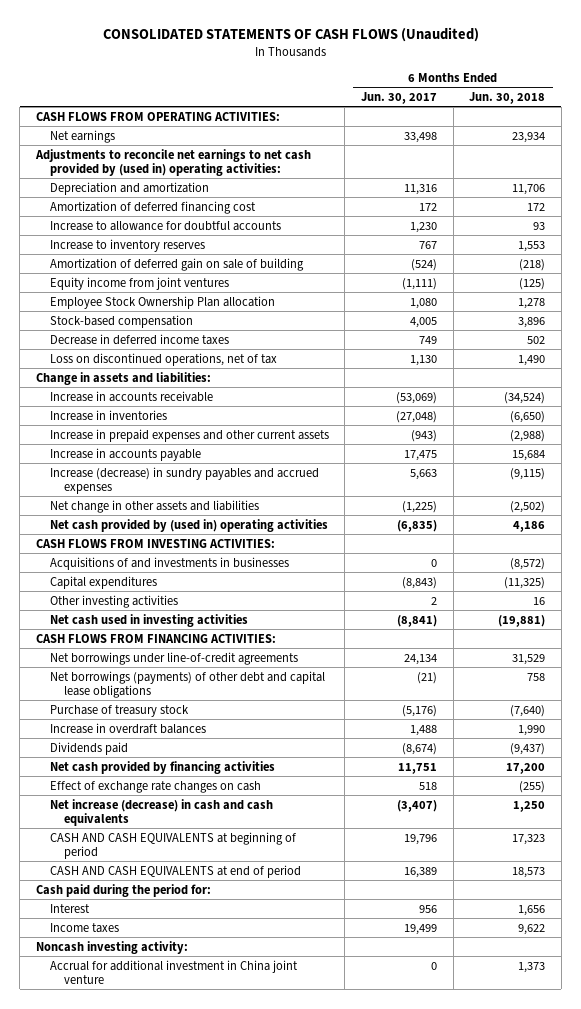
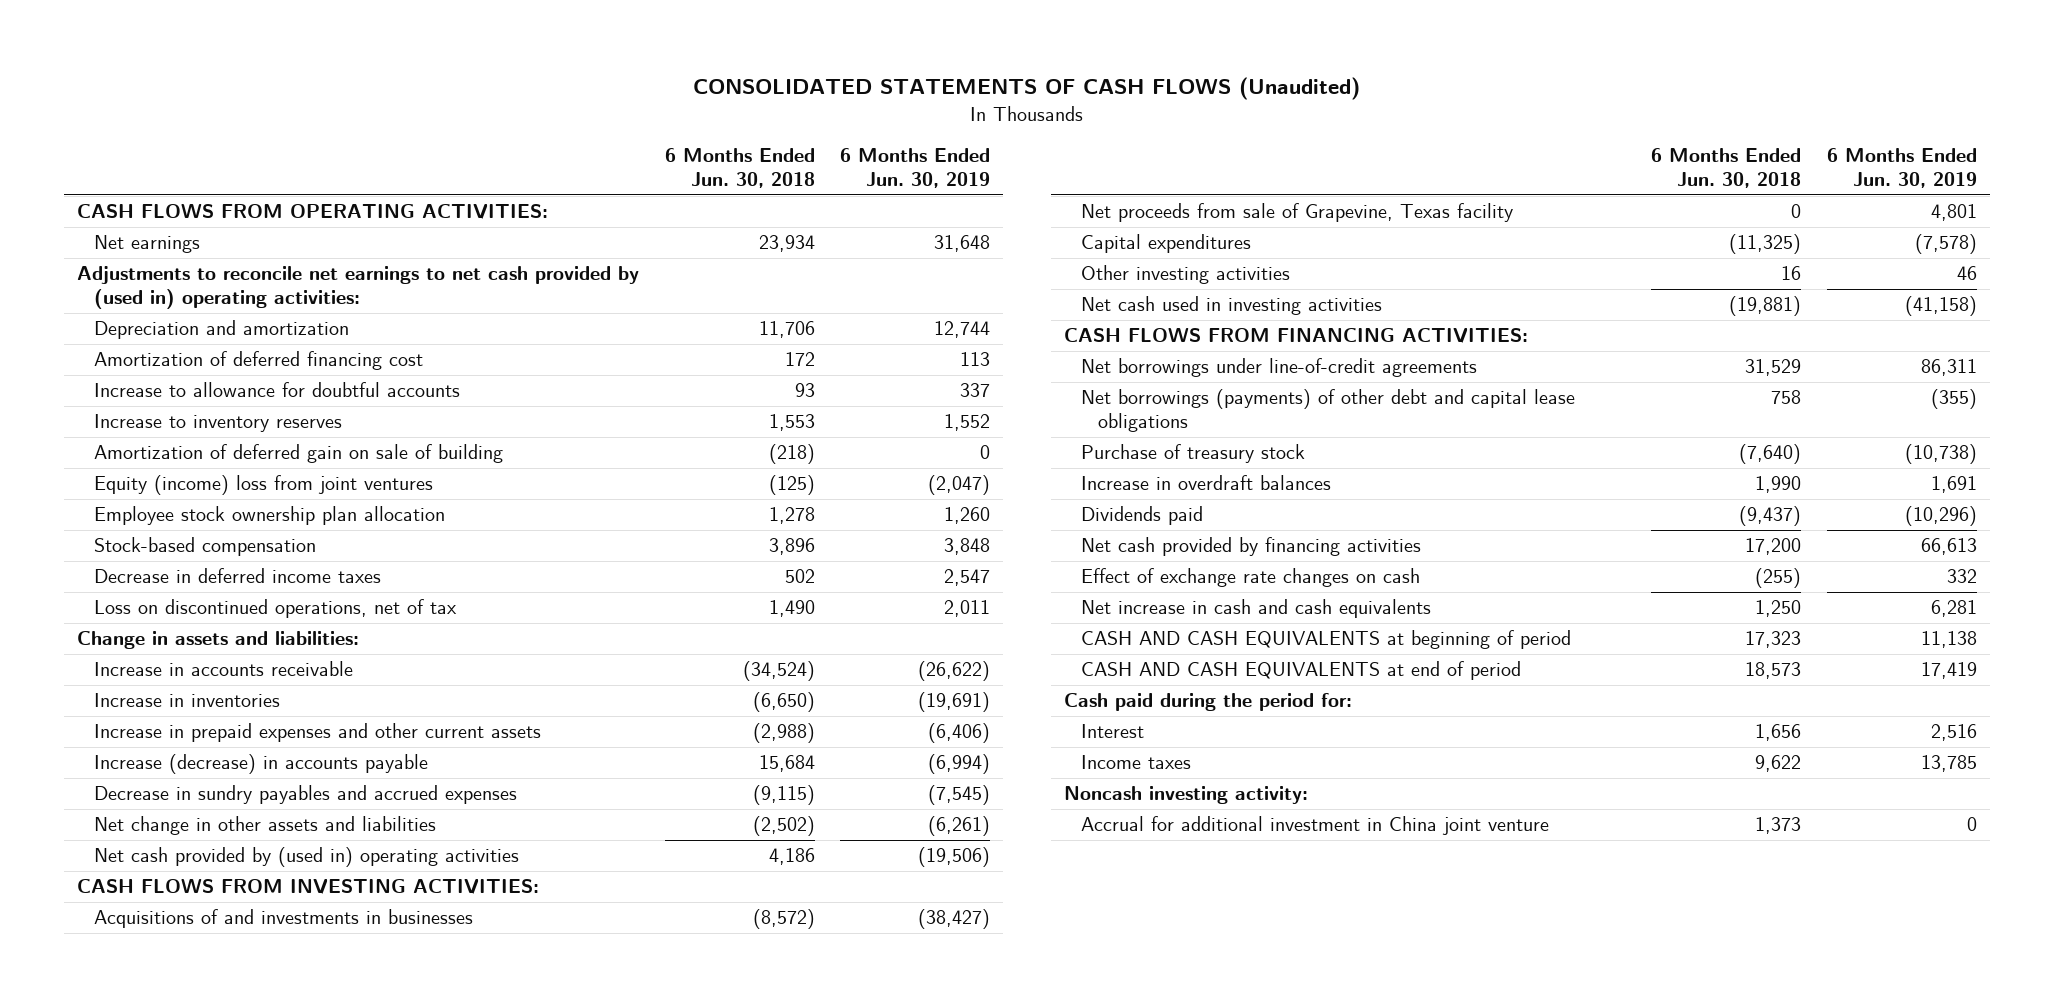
- | 6 Months Ended Jun. 30, 2017 | 6 Months Ended Jun. 30, 2018
+ | 6 Months Ended Jun. 30, 2018 | 6 Months Ended Jun. 30, 2019
- Equity income from joint ventures | (1,111) | (125)
- Employee Stock Ownership Plan allocation | 1,080 | 1,278
+ Equity (income) loss from joint ventures | (125) | (2,047)
+ Employee stock ownership plan allocation | 1,278 | 1,260
- Increase in accounts payable | 17,475 | 15,684
- Increase (decrease) in sundry payables and accrued expenses | 5,663 | (9,115)
+ Increase (decrease) in accounts payable | 15,684 | (6,994)
+ Decrease in sundry payables and accrued expenses | (9,115) | (7,545)
+ Net proceeds from sale of Grapevine, Texas facility | 0 | 4,801
- Net increase (decrease) in cash and cash equivalents | (3,407) | 1,250
+ Net increase in cash and cash equivalents | 1,250 | 6,281

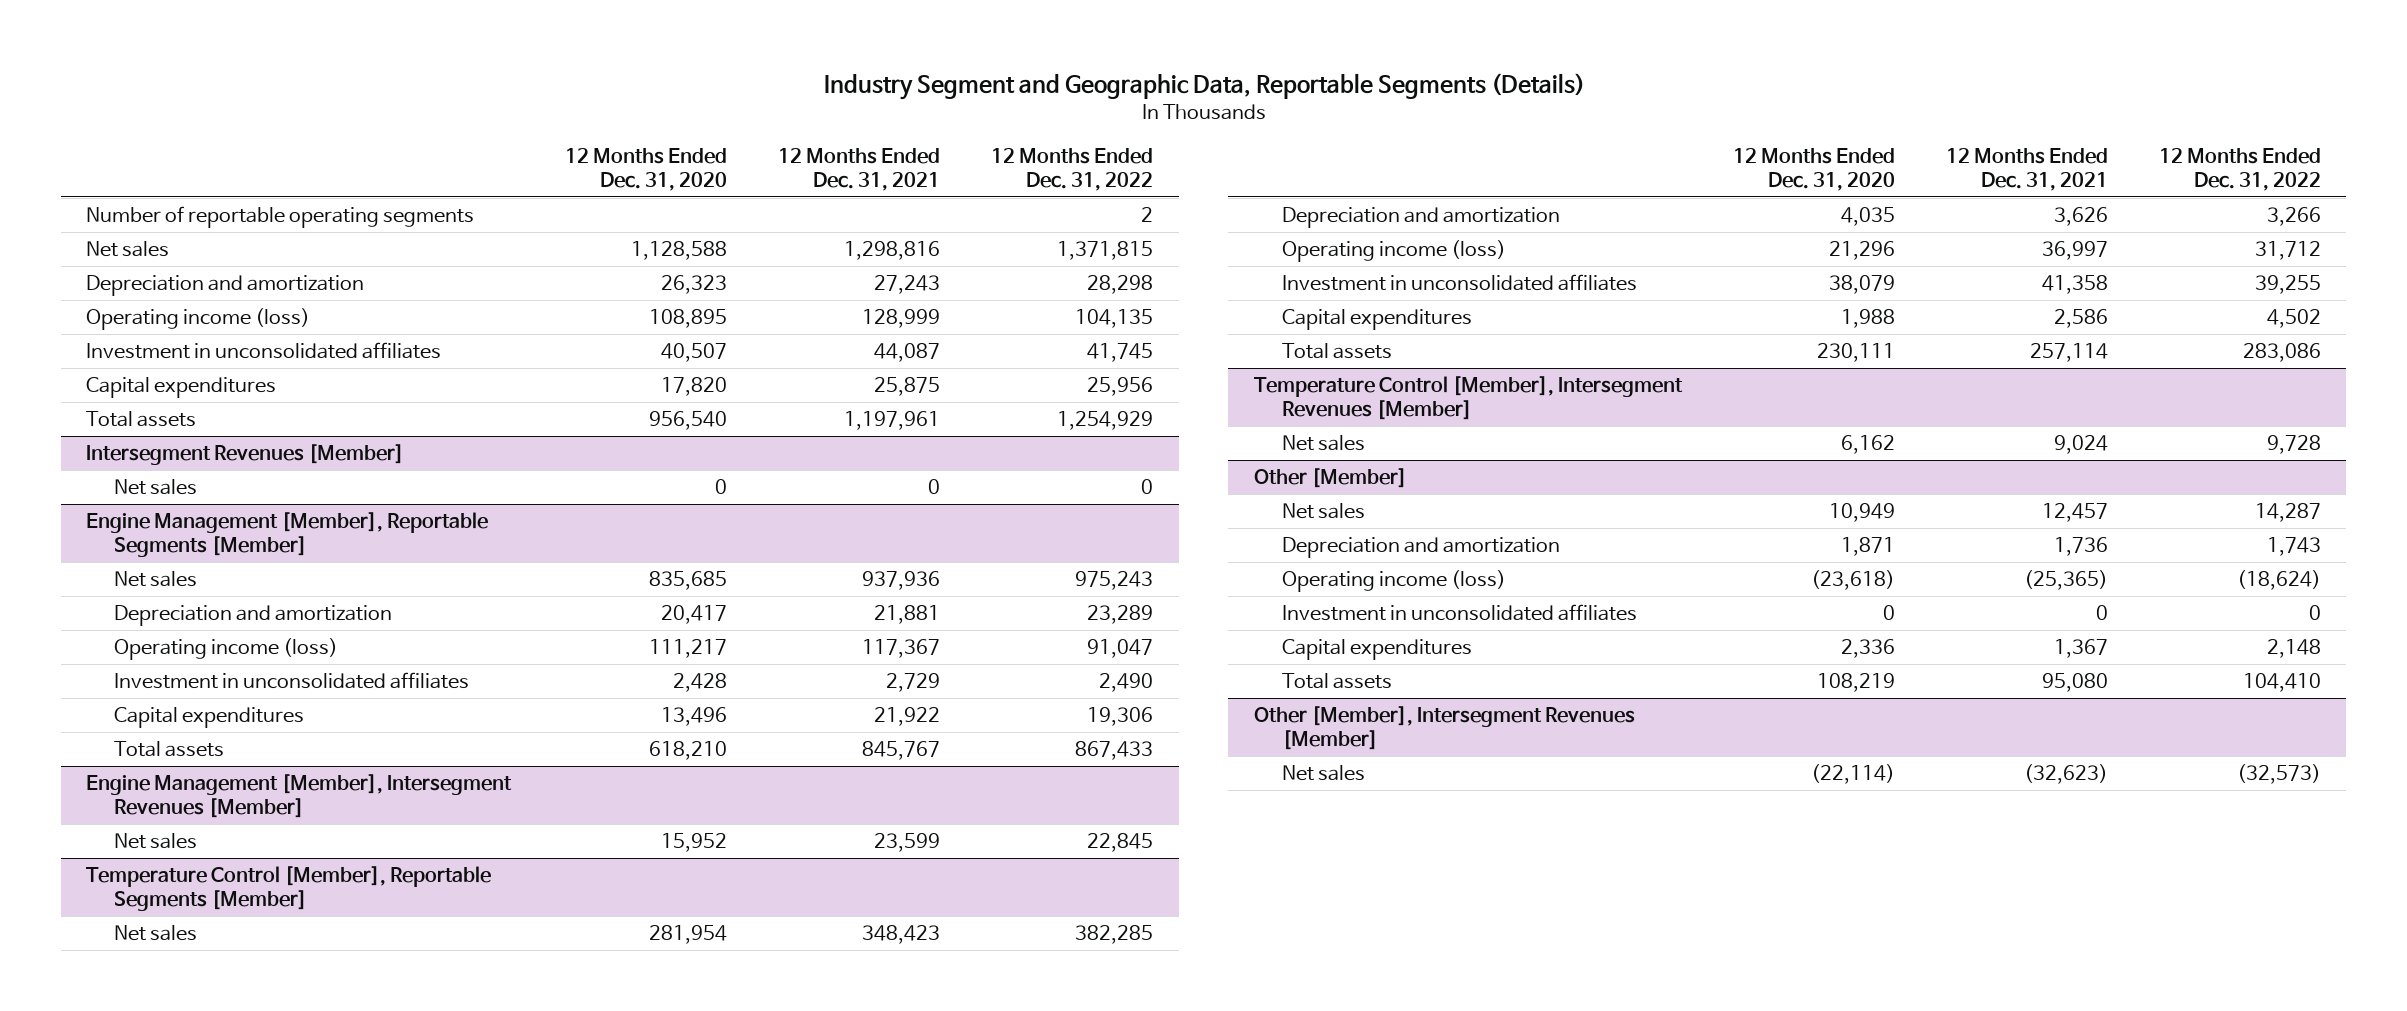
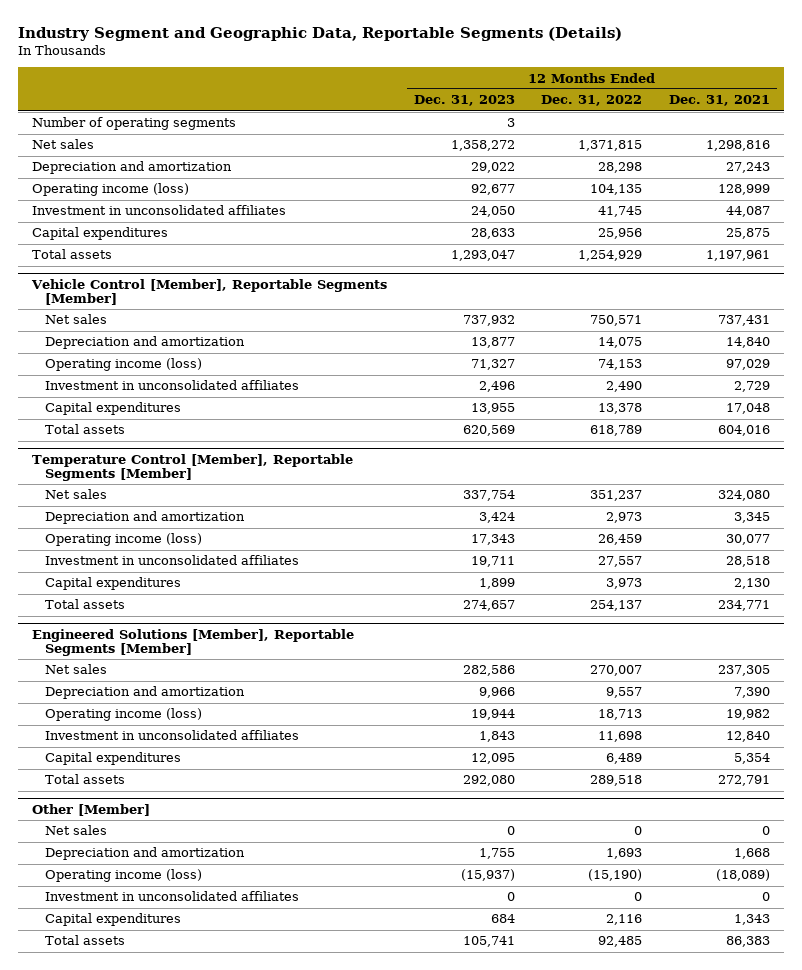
- | 12 Months Ended Dec. 31, 2020 | 12 Months Ended Dec. 31, 2021 | 12 Months Ended Dec. 31, 2022
+ | 12 Months Ended Dec. 31, 2023 | 12 Months Ended Dec. 31, 2022 | 12 Months Ended Dec. 31, 2021
- Number of reportable operating segments | | | 2
+ Number of operating segments | 3 | |
- Intersegment Revenues [Member]
- Net sales | 0 | 0 | 0
- Engine Management [Member], Reportable Segments [Member]
- Net sales | 835,685 | 937,936 | 975,243
- Depreciation and amortization | 20,417 | 21,881 | 23,289
- Operating income (loss) | 111,217 | 117,367 | 91,047
+ Vehicle Control [Member], Reportable Segments [Member]
+ Net sales | 737,932 | 750,571 | 737,431
+ Depreciation and amortization | 13,877 | 14,075 | 14,840
+ Operating income (loss) | 71,327 | 74,153 | 97,029
- Capital expenditures | 13,496 | 21,922 | 19,306
- Total assets | 618,210 | 845,767 | 867,433
- Engine Management [Member], Intersegment Revenues [Member]
- Net sales | 15,952 | 23,599 | 22,845
+ Capital expenditures | 13,955 | 13,378 | 17,048
+ Total assets | 620,569 | 618,789 | 604,016
@ Temperature Control [Member], Reportable Segments [Member]
- Net sales | 281,954 | 348,423 | 382,285
- Depreciation and amortization | 4,035 | 3,626 | 3,266
- Operating income (loss) | 21,296 | 36,997 | 31,712
- Investment in unconsolidated affiliates | 38,079 | 41,358 | 39,255
- Capital expenditures | 1,988 | 2,586 | 4,502
- Total assets | 230,111 | 257,114 | 283,086
- Temperature Control [Member], Intersegment Revenues [Member]
- Net sales | 6,162 | 9,024 | 9,728
@ Temperature Control [Member], Reportable Segments [Member]
+ Net sales | 337,754 | 351,237 | 324,080
+ Depreciation and amortization | 3,424 | 2,973 | 3,345
+ Operating income (loss) | 17,343 | 26,459 | 30,077
+ Investment in unconsolidated affiliates | 19,711 | 27,557 | 28,518
+ Capital expenditures | 1,899 | 3,973 | 2,130
+ Total assets | 274,657 | 254,137 | 234,771
+ Engineered Solutions [Member], Reportable Segments [Member]
+ Net sales | 282,586 | 270,007 | 237,305
+ Depreciation and amortization | 9,966 | 9,557 | 7,390
+ Operating income (loss) | 19,944 | 18,713 | 19,982
+ Investment in unconsolidated affiliates | 1,843 | 11,698 | 12,840
+ Capital expenditures | 12,095 | 6,489 | 5,354
+ Total assets | 292,080 | 289,518 | 272,791
@ Other [Member]
- Net sales | 10,949 | 12,457 | 14,287
- Depreciation and amortization | 1,871 | 1,736 | 1,743
- Operating income (loss) | (23,618) | (25,365) | (18,624)
+ Net sales | 0 | 0 | 0
+ Depreciation and amortization | 1,755 | 1,693 | 1,668
+ Operating income (loss) | (15,937) | (15,190) | (18,089)
- Capital expenditures | 2,336 | 1,367 | 2,148
- Total assets | 108,219 | 95,080 | 104,410
- Other [Member], Intersegment Revenues [Member]
- Net sales | (22,114) | (32,623) | (32,573)
@ Other [Member]
+ Capital expenditures | 684 | 2,116 | 1,343
+ Total assets | 105,741 | 92,485 | 86,383

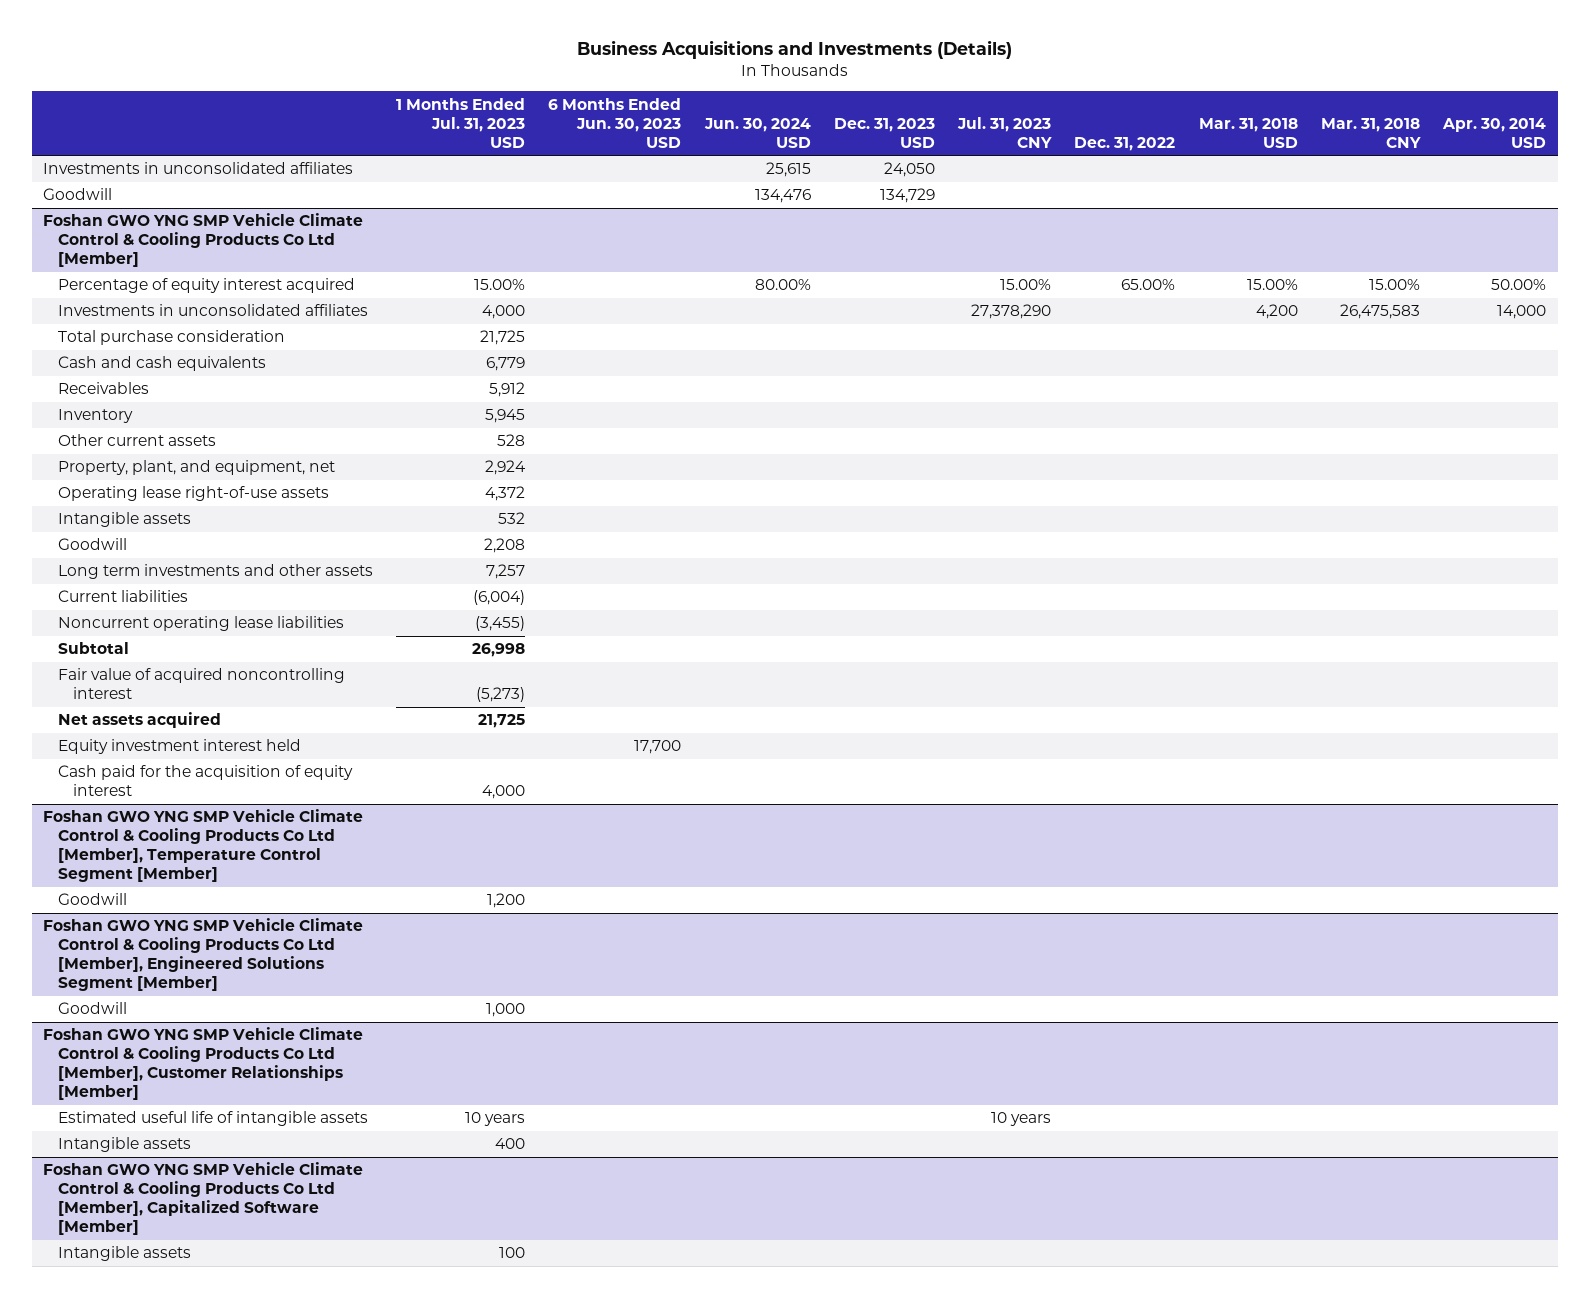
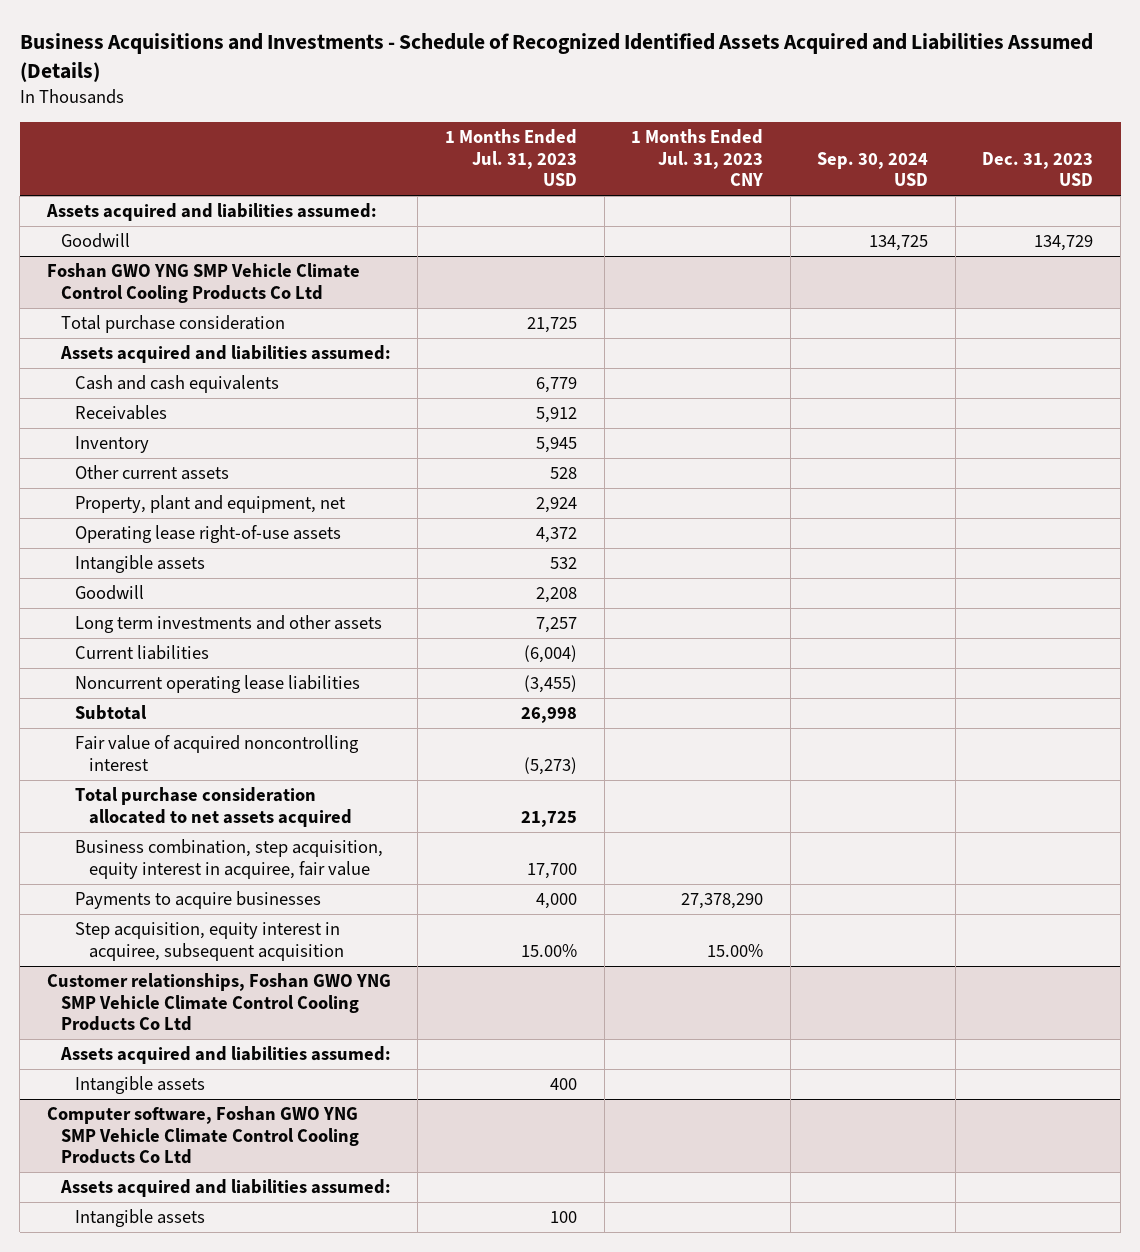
- Business Acquisitions and Investments (Details)
+ Business Acquisitions and Investments - Schedule of Recognized Identified Assets Acquired and Liabilities Assumed (Details)
- | 1 Months Ended Jul. 31, 2023 USD | 6 Months Ended Jun. 30, 2023 USD | Jun. 30, 2024 USD | Dec. 31, 2023 USD | Jul. 31, 2023 CNY | Dec. 31, 2022 | Mar. 31, 2018 USD | Mar. 31, 2018 CNY | Apr. 30, 2014 USD
+ | 1 Months Ended Jul. 31, 2023 USD | 1 Months Ended Jul. 31, 2023 CNY | Sep. 30, 2024 USD | Dec. 31, 2023 USD
- Investments in unconsolidated affiliates | | | 25,615 | 24,050 | | | | |
+ Assets acquired and liabilities assumed:
- Foshan GWO YNG SMP Vehicle Climate Control & Cooling Products Co Ltd [Member]
- Percentage of equity interest acquired | 15.00% | | 80.00% | | 15.00% | 65.00% | 15.00% | 15.00% | 50.00%
- Investments in unconsolidated affiliates | 4,000 | | | | 27,378,290 | | 4,200 | 26,475,583 | 14,000
+ Foshan GWO YNG SMP Vehicle Climate Control Cooling Products Co Ltd
+ Assets acquired and liabilities assumed:
- Property, plant, and equipment, net | 2,924 | | | | | | | |
+ Property, plant and equipment, net | 2,924 | | |
- Net assets acquired | 21,725 | | | | | | | |
- Equity investment interest held | | 17,700 | | | | | | |
- Cash paid for the acquisition of equity interest | 4,000 | | | | | | | |
- Foshan GWO YNG SMP Vehicle Climate Control & Cooling Products Co Ltd [Member], Temperature Control Segment [Member]
- Goodwill | 1,200 | | | | | | | |
- Foshan GWO YNG SMP Vehicle Climate Control & Cooling Products Co Ltd [Member], Engineered Solutions Segment [Member]
- Goodwill | 1,000 | | | | | | | |
- Foshan GWO YNG SMP Vehicle Climate Control & Cooling Products Co Ltd [Member], Customer Relationships [Member]
- Estimated useful life of intangible assets | 10 years | | | | 10 years | | | |
+ Total purchase consideration allocated to net assets acquired | 21,725 | | |
+ Business combination, step acquisition, equity interest in acquiree, fair value | 17,700 | | |
+ Payments to acquire businesses | 4,000 | 27,378,290 | |
+ Step acquisition, equity interest in acquiree, subsequent acquisition | 15.00% | 15.00% | |
+ Customer relationships, Foshan GWO YNG SMP Vehicle Climate Control Cooling Products Co Ltd
+ Assets acquired and liabilities assumed:
- Foshan GWO YNG SMP Vehicle Climate Control & Cooling Products Co Ltd [Member], Capitalized Software [Member]
+ Computer software, Foshan GWO YNG SMP Vehicle Climate Control Cooling Products Co Ltd
+ Assets acquired and liabilities assumed:

